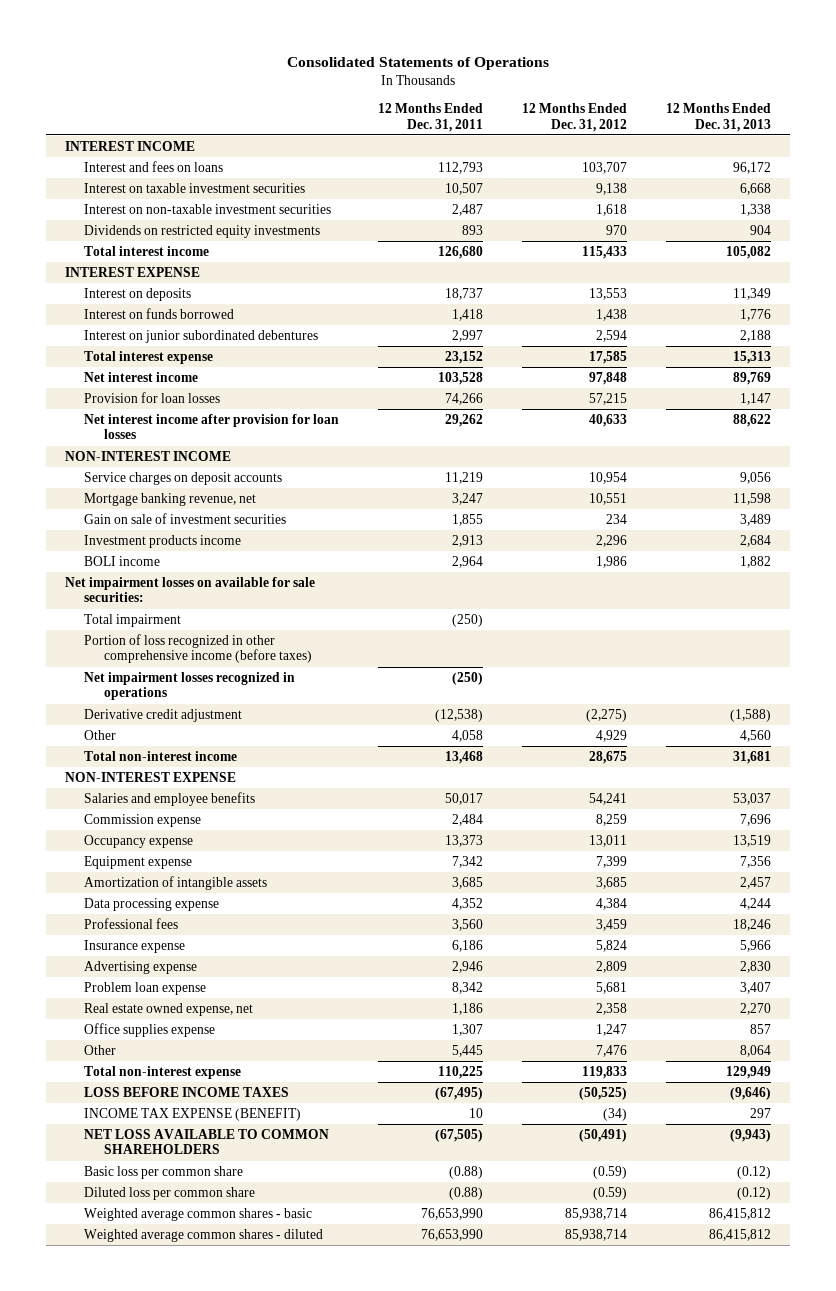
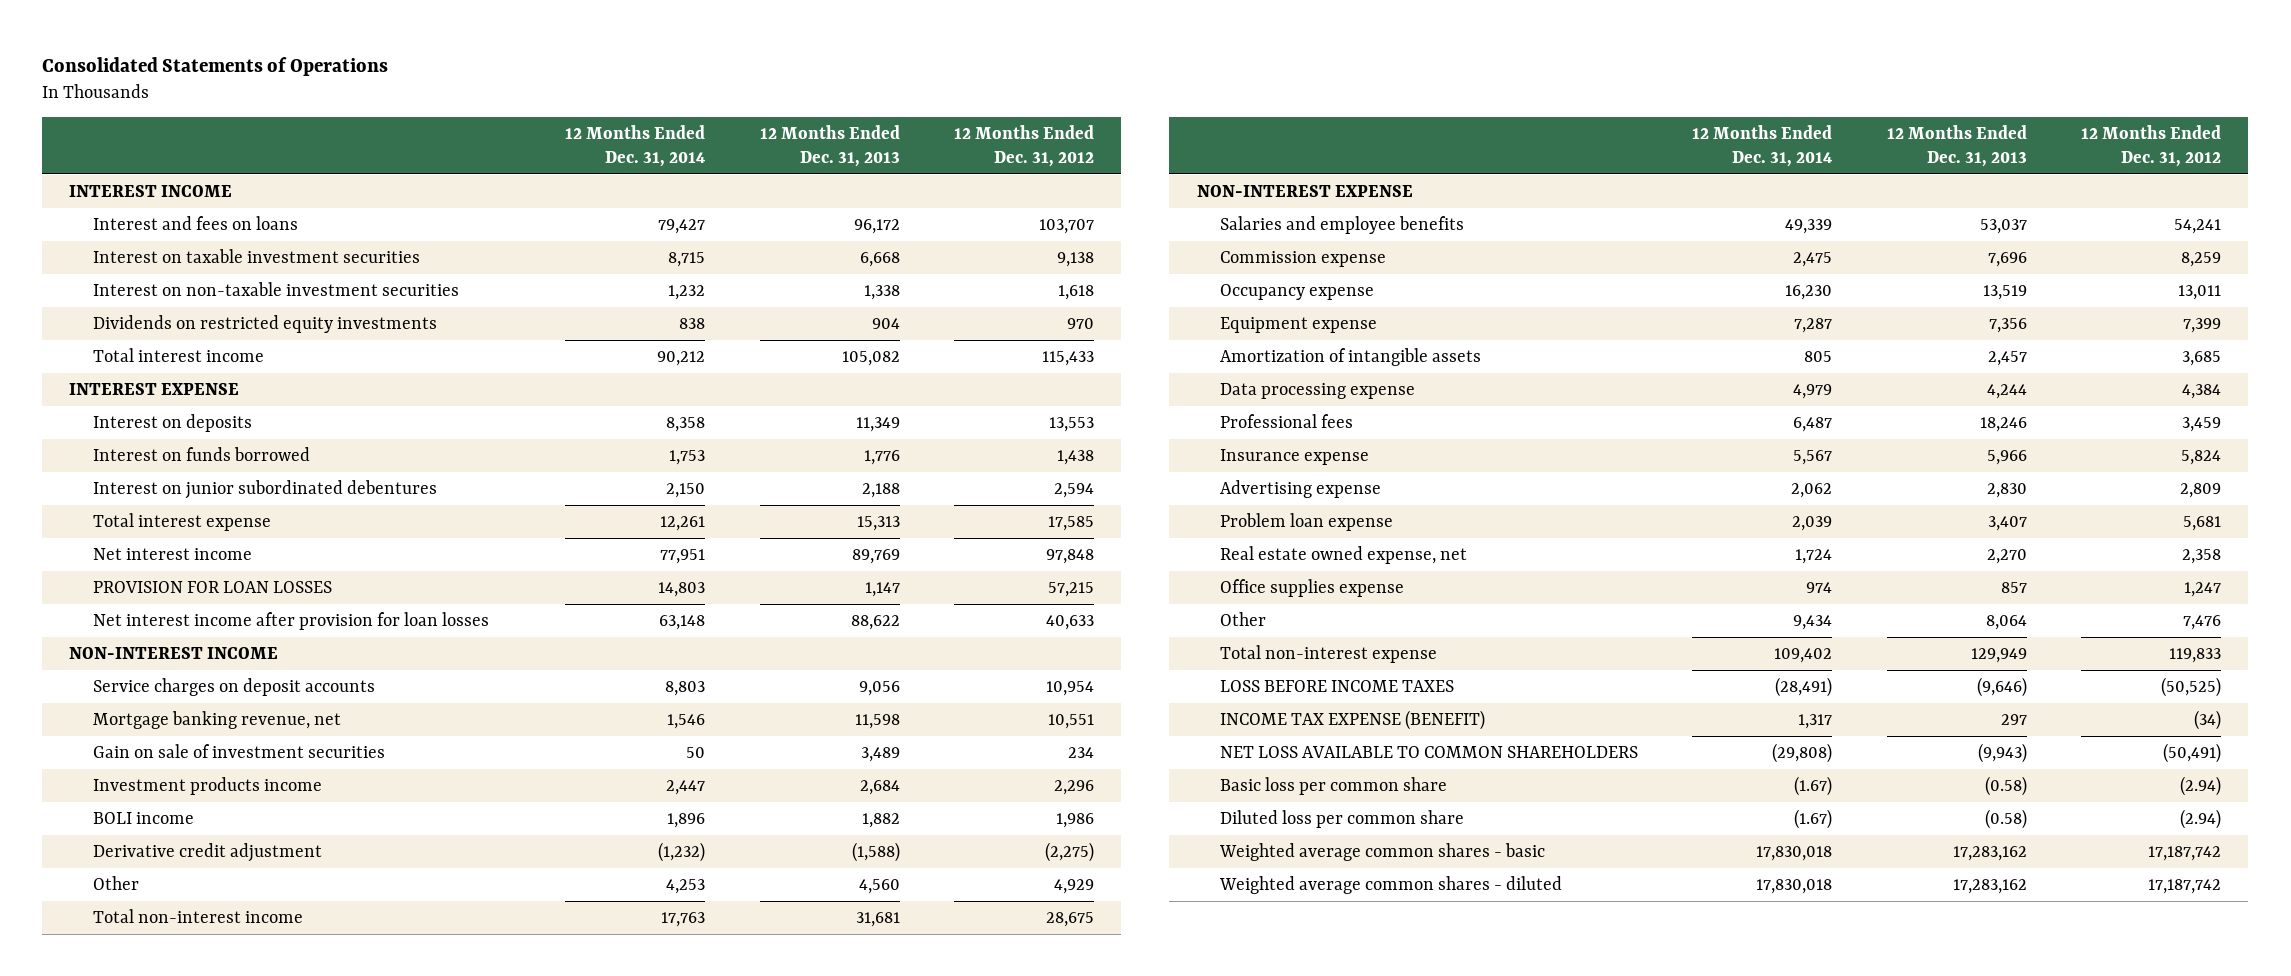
- | 12 Months Ended Dec. 31, 2011 | 12 Months Ended Dec. 31, 2012 | 12 Months Ended Dec. 31, 2013
+ | 12 Months Ended Dec. 31, 2014 | 12 Months Ended Dec. 31, 2013 | 12 Months Ended Dec. 31, 2012
- Provision for loan losses | 74,266 | 57,215 | 1,147
+ PROVISION FOR LOAN LOSSES | 14,803 | 1,147 | 57,215
- Net impairment losses on available for sale securities:
- Total impairment | (250) | |
- Portion of loss recognized in other comprehensive income (before taxes)
- Net impairment losses recognized in operations | (250) | |
- Basic loss per common share | (0.88) | (0.59) | (0.12)
- Diluted loss per common share | (0.88) | (0.59) | (0.12)
- Weighted average common shares - basic | 76,653,990 | 85,938,714 | 86,415,812
- Weighted average common shares - diluted | 76,653,990 | 85,938,714 | 86,415,812
+ Basic loss per common share | (1.67) | (0.58) | (2.94)
+ Diluted loss per common share | (1.67) | (0.58) | (2.94)
+ Weighted average common shares - basic | 17,830,018 | 17,283,162 | 17,187,742
+ Weighted average common shares - diluted | 17,830,018 | 17,283,162 | 17,187,742

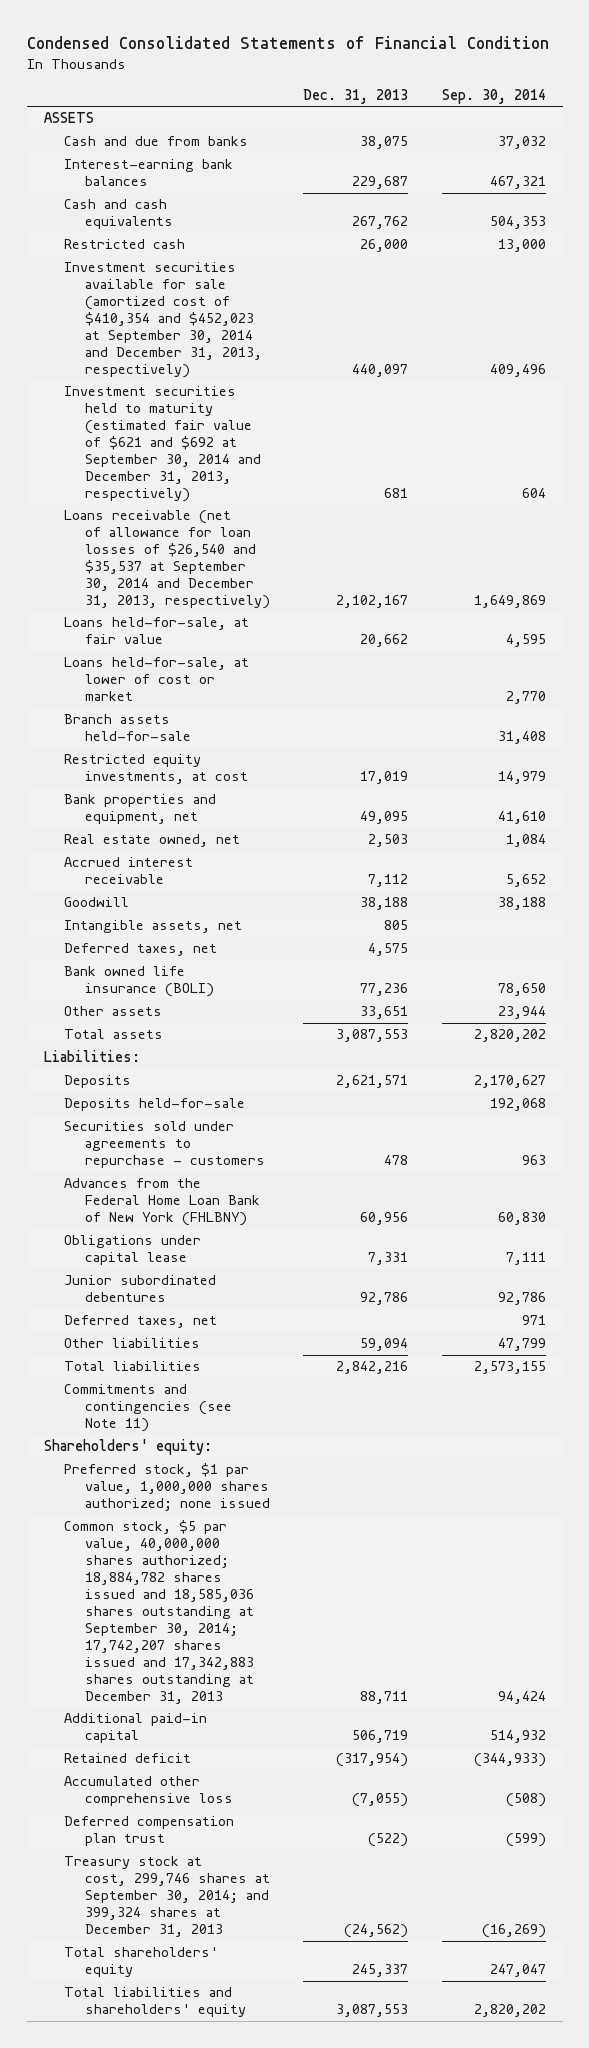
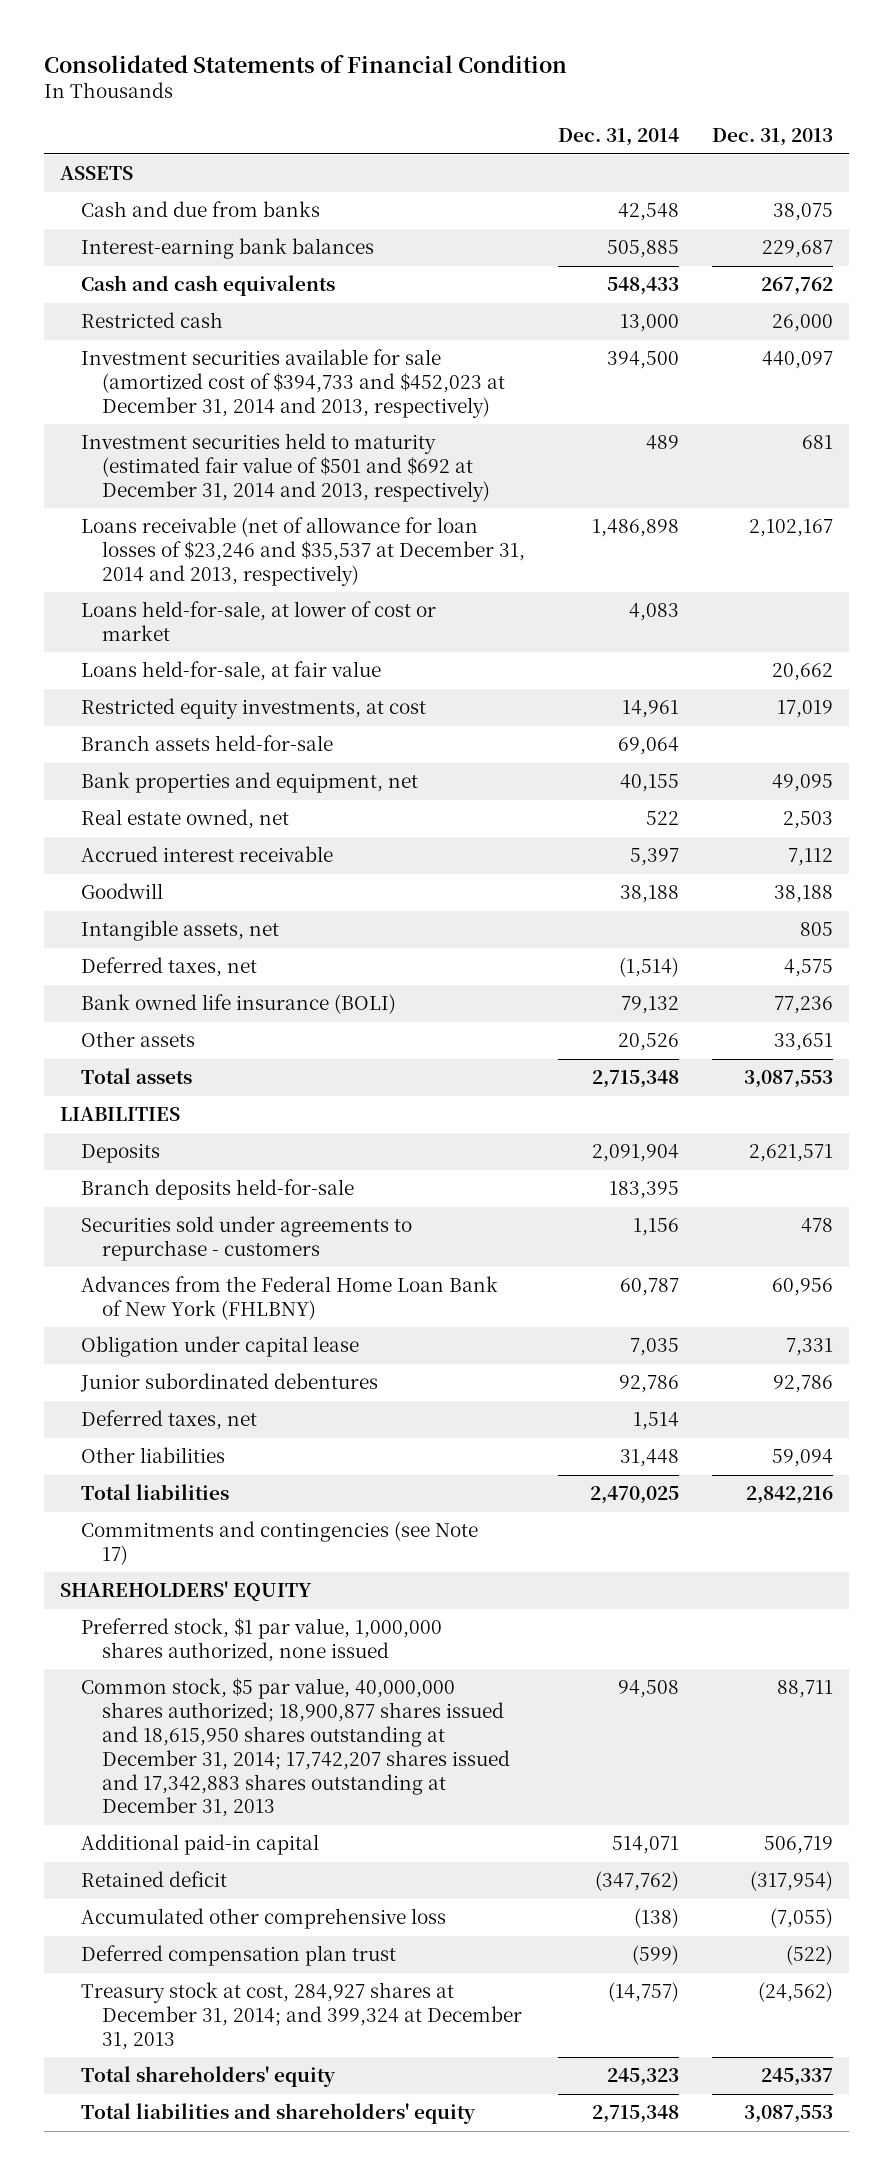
- Condensed Consolidated Statements of Financial Condition
+ Consolidated Statements of Financial Condition
- | Dec. 31, 2013 | Sep. 30, 2014
+ | Dec. 31, 2014 | Dec. 31, 2013
- Investment securities available for sale (amortized cost of $410,354 and $452,023 at September 30, 2014 and December 31, 2013, respectively) | 440,097 | 409,496
- Investment securities held to maturity (estimated fair value of $621 and $692 at September 30, 2014 and December 31, 2013, respectively) | 681 | 604
- Loans receivable (net of allowance for loan losses of $26,540 and $35,537 at September 30, 2014 and December 31, 2013, respectively) | 2,102,167 | 1,649,869
+ Investment securities available for sale (amortized cost of $394,733 and $452,023 at December 31, 2014 and 2013, respectively) | 394,500 | 440,097
+ Investment securities held to maturity (estimated fair value of $501 and $692 at December 31, 2014 and 2013, respectively) | 489 | 681
+ Loans receivable (net of allowance for loan losses of $23,246 and $35,537 at December 31, 2014 and 2013, respectively) | 1,486,898 | 2,102,167
moved down: Loans held-for-sale, at fair value | | 20,662
moved down: Branch assets held-for-sale | 69,064 |
- Liabilities:
+ LIABILITIES
- Deposits held-for-sale | | 192,068
+ Branch deposits held-for-sale | 183,395 |
- Obligations under capital lease | 7,331 | 7,111
+ Obligation under capital lease | 7,035 | 7,331
- Commitments and contingencies (see Note 11)
- Shareholders' equity:
- Preferred stock, $1 par value, 1,000,000 shares authorized; none issued
- Common stock, $5 par value, 40,000,000 shares authorized; 18,884,782 shares issued and 18,585,036 shares outstanding at September 30, 2014; 17,742,207 shares issued and 17,342,883 shares outstanding at December 31, 2013 | 88,711 | 94,424
+ Commitments and contingencies (see Note 17)
+ SHAREHOLDERS' EQUITY
+ Preferred stock, $1 par value, 1,000,000 shares authorized, none issued
+ Common stock, $5 par value, 40,000,000 shares authorized; 18,900,877 shares issued and 18,615,950 shares outstanding at December 31, 2014; 17,742,207 shares issued and 17,342,883 shares outstanding at December 31, 2013 | 94,508 | 88,711
- Treasury stock at cost, 299,746 shares at September 30, 2014; and 399,324 shares at December 31, 2013 | (24,562) | (16,269)
+ Treasury stock at cost, 284,927 shares at December 31, 2014; and 399,324 at December 31, 2013 | (14,757) | (24,562)

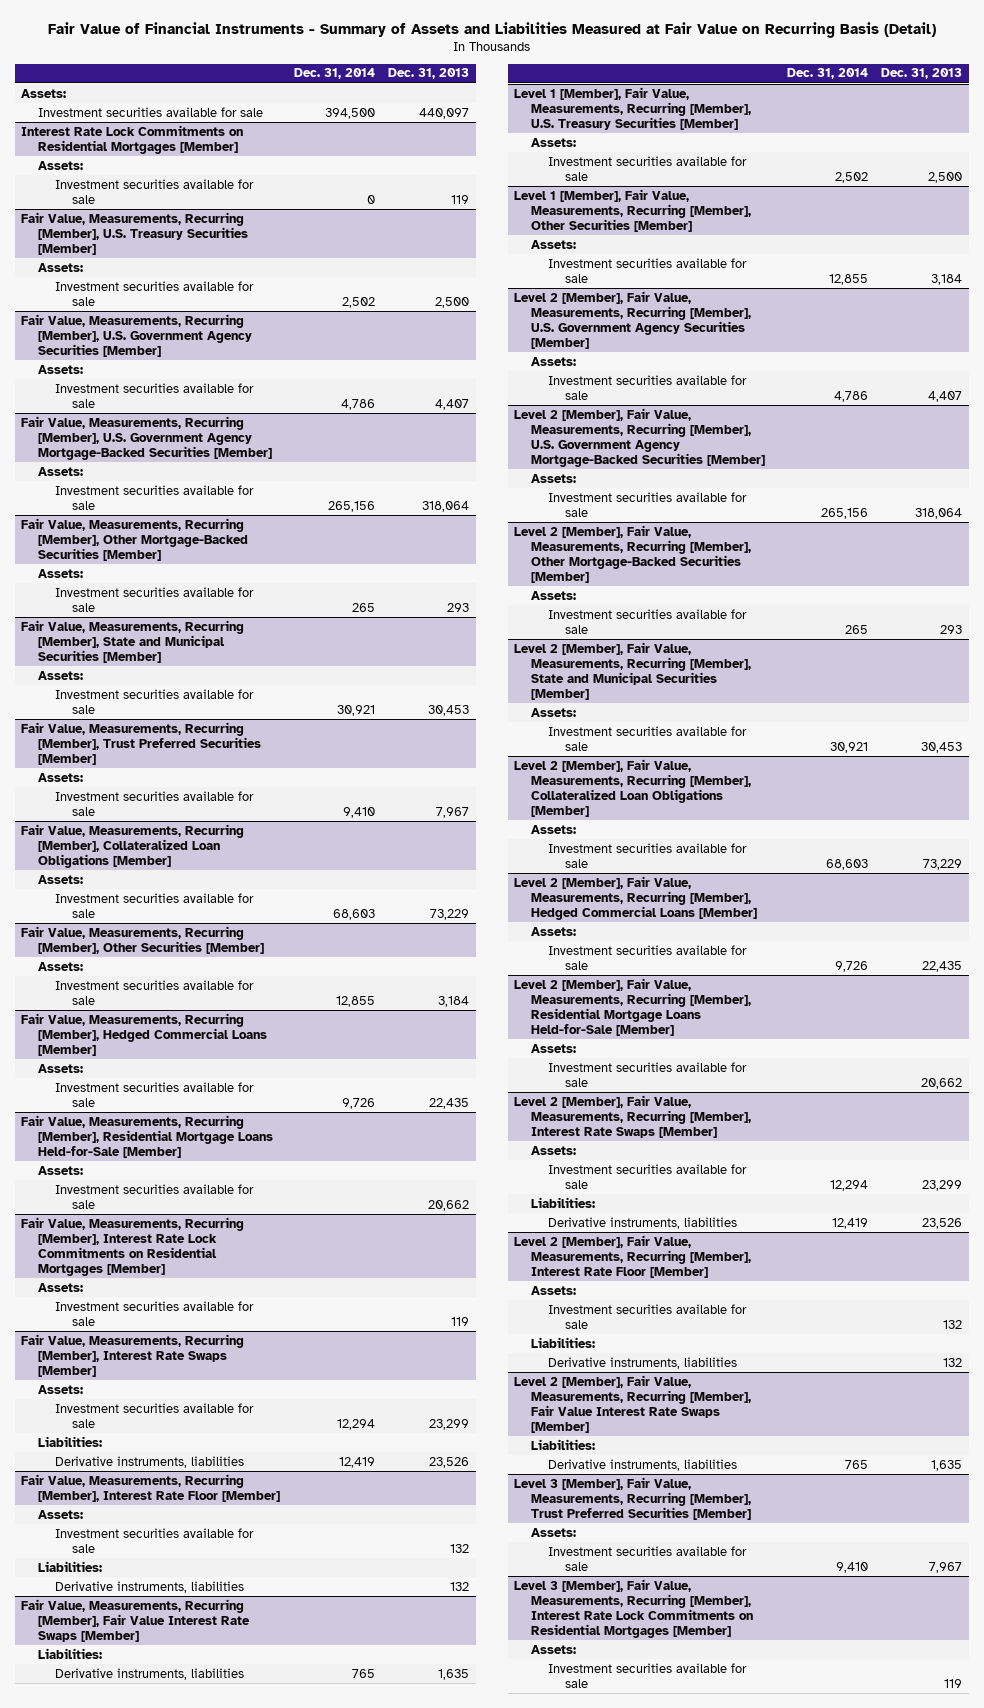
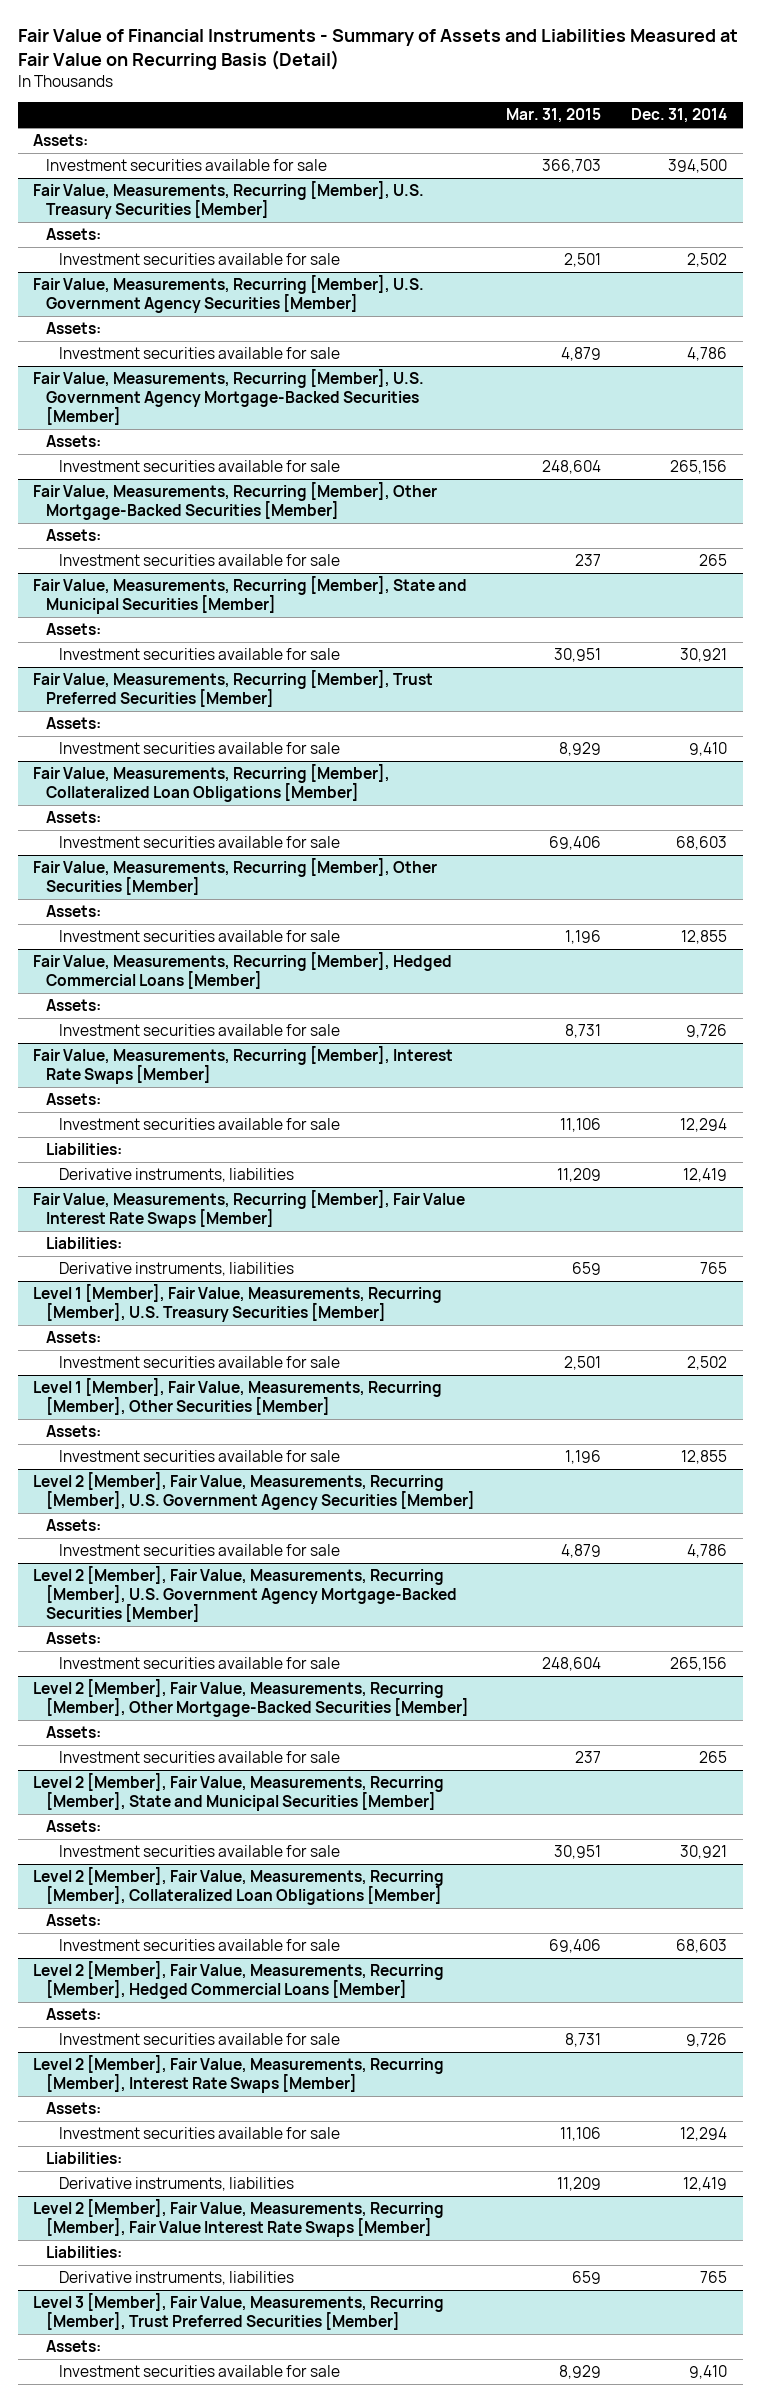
- | Dec. 31, 2014 | Dec. 31, 2013
+ | Mar. 31, 2015 | Dec. 31, 2014
- Interest Rate Lock Commitments on Residential Mortgages [Member]
- Assets:
- Investment securities available for sale | 0 | 119
- Fair Value, Measurements, Recurring [Member], Residential Mortgage Loans Held-for-Sale [Member]
- Assets:
- Investment securities available for sale | | 20,662
- Fair Value, Measurements, Recurring [Member], Interest Rate Lock Commitments on Residential Mortgages [Member]
- Assets:
- Investment securities available for sale | | 119
- Fair Value, Measurements, Recurring [Member], Interest Rate Floor [Member]
- Assets:
- Investment securities available for sale | | 132
- Liabilities:
- Derivative instruments, liabilities | | 132
- Level 2 [Member], Fair Value, Measurements, Recurring [Member], Residential Mortgage Loans Held-for-Sale [Member]
- Assets:
- Investment securities available for sale | | 20,662
- Level 2 [Member], Fair Value, Measurements, Recurring [Member], Interest Rate Floor [Member]
- Assets:
- Investment securities available for sale | | 132
- Liabilities:
- Derivative instruments, liabilities | | 132
- Level 3 [Member], Fair Value, Measurements, Recurring [Member], Interest Rate Lock Commitments on Residential Mortgages [Member]
- Assets:
- Investment securities available for sale | | 119

